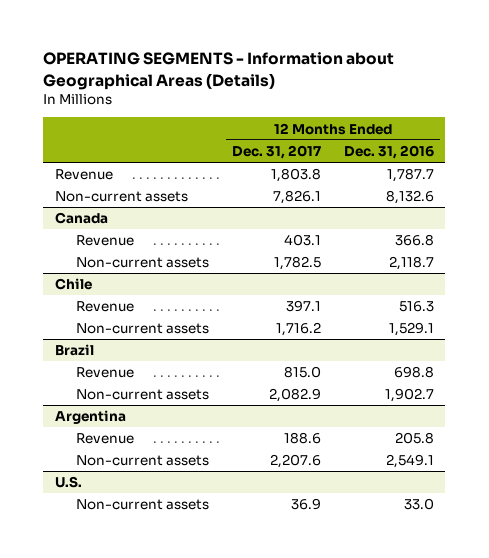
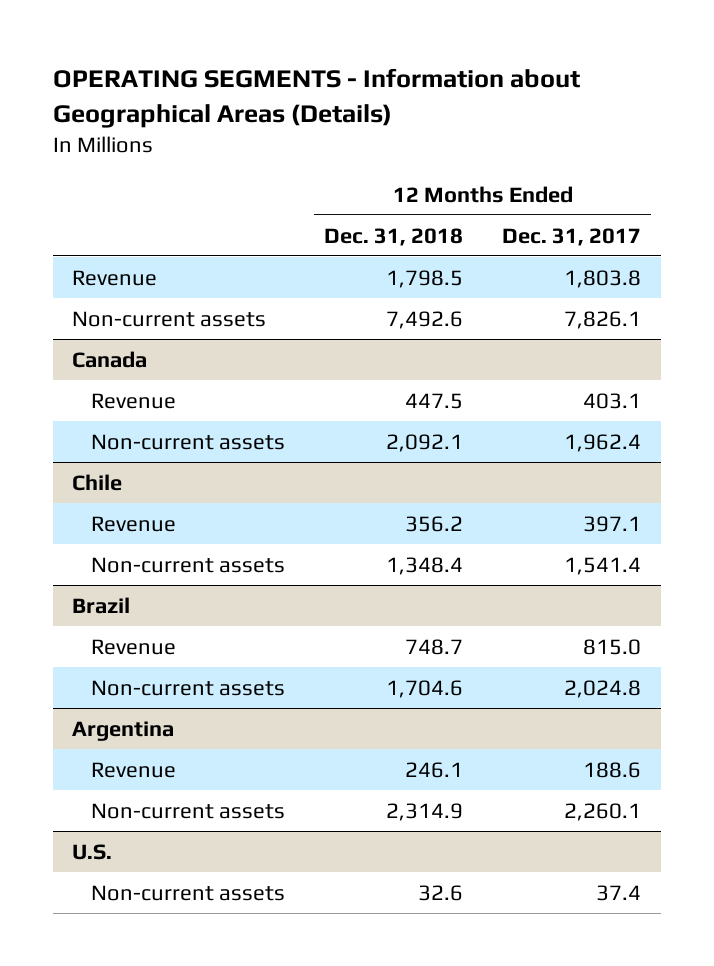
- | 12 Months Ended Dec. 31, 2017 | 12 Months Ended Dec. 31, 2016
+ | 12 Months Ended Dec. 31, 2018 | 12 Months Ended Dec. 31, 2017
@ Canada
- Non-current assets | 1,782.5 | 2,118.7
+ Non-current assets | 2,092.1 | 1,962.4
@ Chile
- Non-current assets | 1,716.2 | 1,529.1
+ Non-current assets | 1,348.4 | 1,541.4
@ Brazil
- Non-current assets | 2,082.9 | 1,902.7
+ Non-current assets | 1,704.6 | 2,024.8
@ Argentina
- Non-current assets | 2,207.6 | 2,549.1
+ Non-current assets | 2,314.9 | 2,260.1
@ U.S.
- Non-current assets | 36.9 | 33.0
+ Non-current assets | 32.6 | 37.4

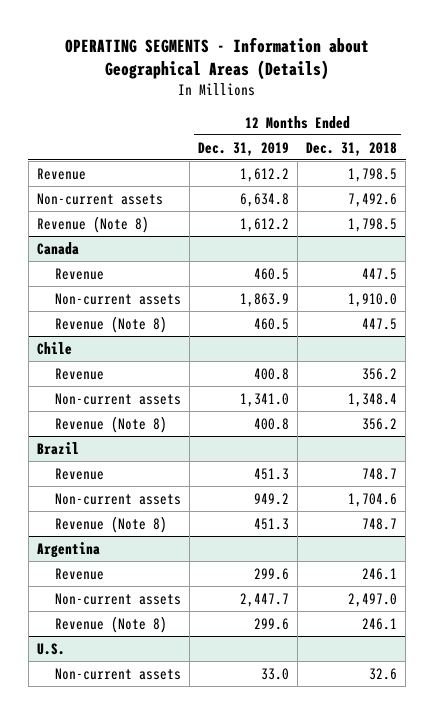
- | 12 Months Ended Dec. 31, 2018 | 12 Months Ended Dec. 31, 2017
+ | 12 Months Ended Dec. 31, 2019 | 12 Months Ended Dec. 31, 2018
+ Revenue (Note 8) | 1,612.2 | 1,798.5
@ Canada
- Non-current assets | 2,092.1 | 1,962.4
+ Non-current assets | 1,863.9 | 1,910.0
+ Revenue (Note 8) | 460.5 | 447.5
@ Chile
+ Revenue (Note 8) | 400.8 | 356.2
@ Brazil
+ Revenue (Note 8) | 451.3 | 748.7
@ Argentina
- Non-current assets | 2,314.9 | 2,260.1
+ Non-current assets | 2,447.7 | 2,497.0
+ Revenue (Note 8) | 299.6 | 246.1

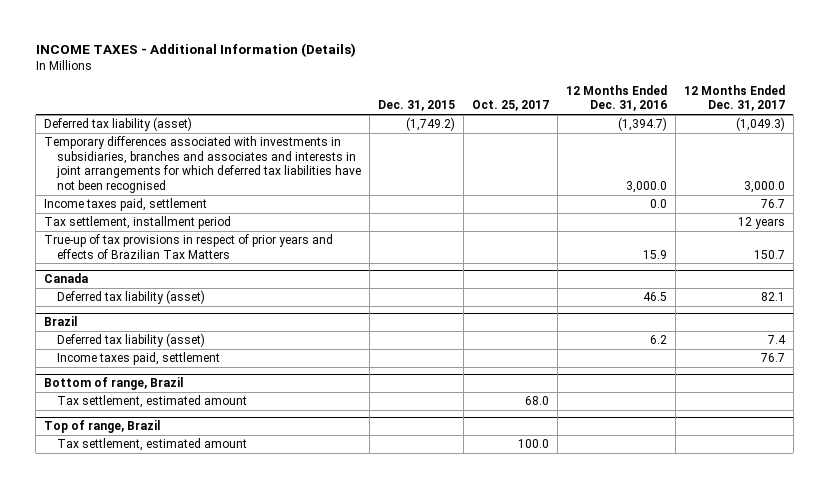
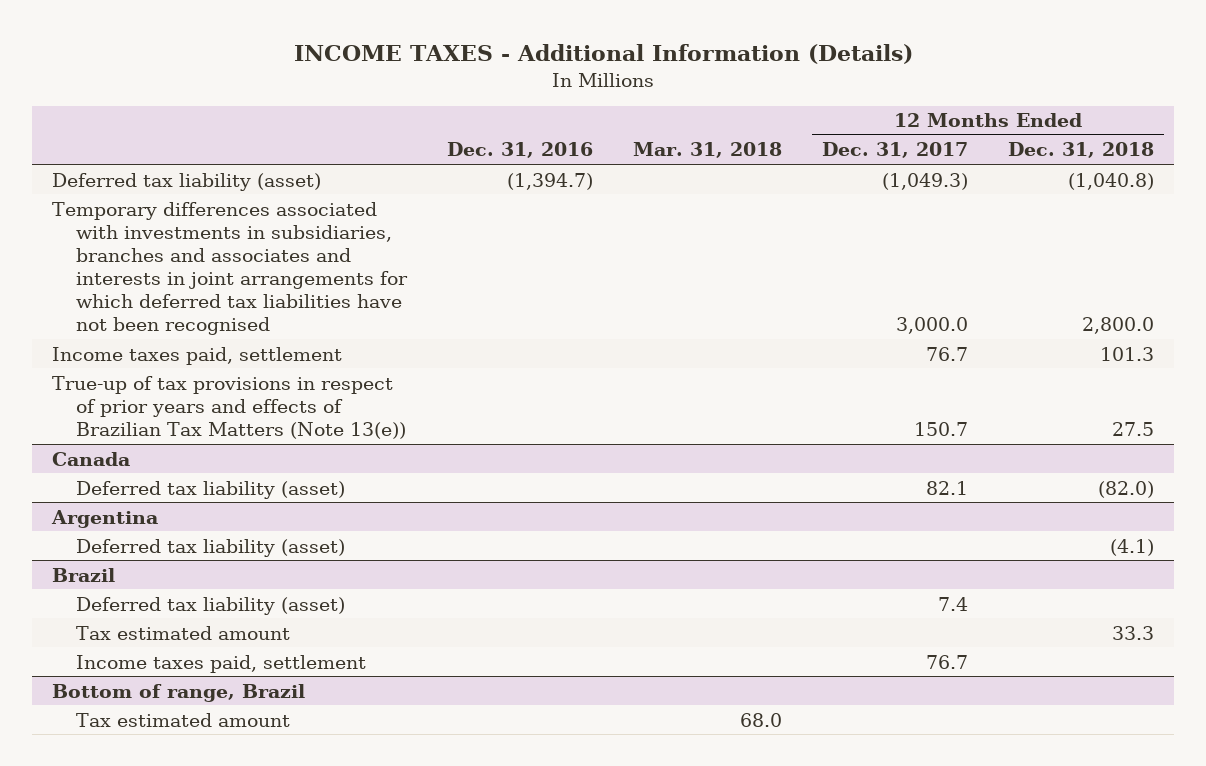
- | Dec. 31, 2015 | Oct. 25, 2017 | 12 Months Ended Dec. 31, 2016 | 12 Months Ended Dec. 31, 2017
+ | Dec. 31, 2016 | Mar. 31, 2018 | 12 Months Ended Dec. 31, 2017 | 12 Months Ended Dec. 31, 2018
- Tax settlement, installment period | | | | 12 years
- True-up of tax provisions in respect of prior years and effects of Brazilian Tax Matters | | | 15.9 | 150.7
+ True-up of tax provisions in respect of prior years and effects of Brazilian Tax Matters (Note 13(e)) | | | 150.7 | 27.5
+ Argentina
+ Deferred tax liability (asset) | | | | (4.1)
@ Brazil
+ Tax estimated amount | | | | 33.3
@ Bottom of range, Brazil
- Tax settlement, estimated amount | | 68.0 | |
- Top of range, Brazil
- Tax settlement, estimated amount | | 100.0 | |
@ Bottom of range, Brazil
+ Tax estimated amount | | 68.0 | |

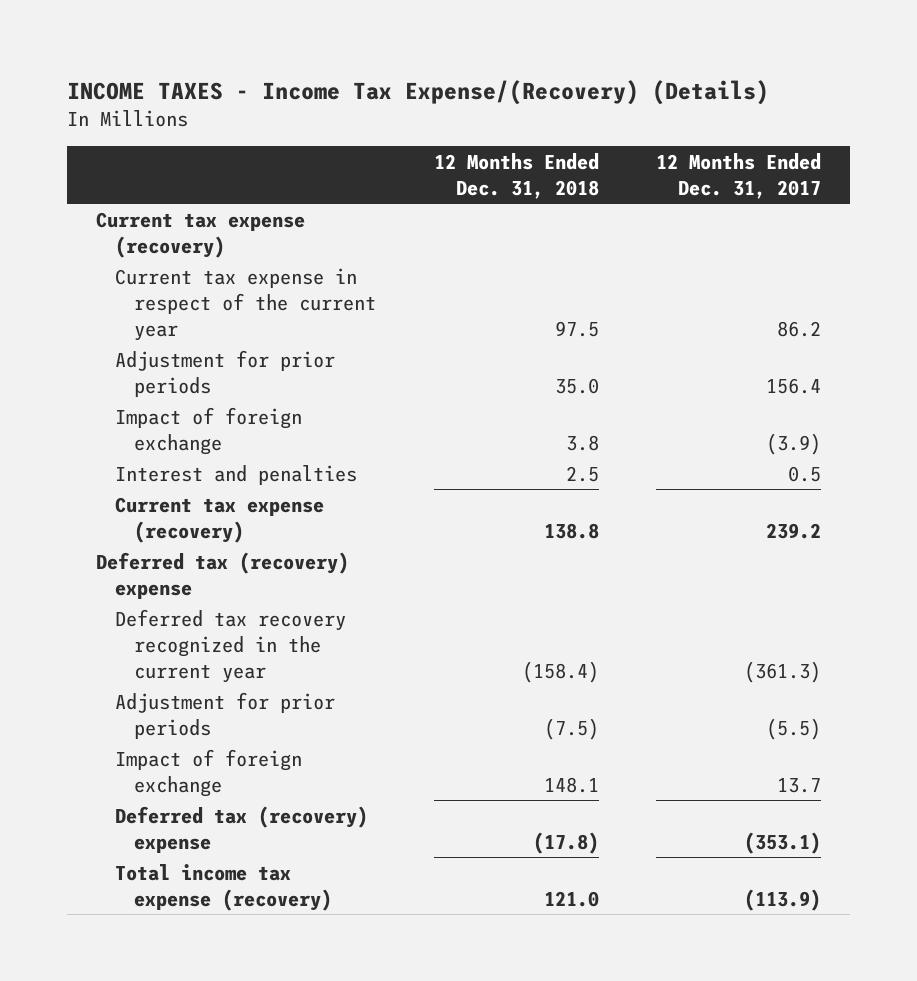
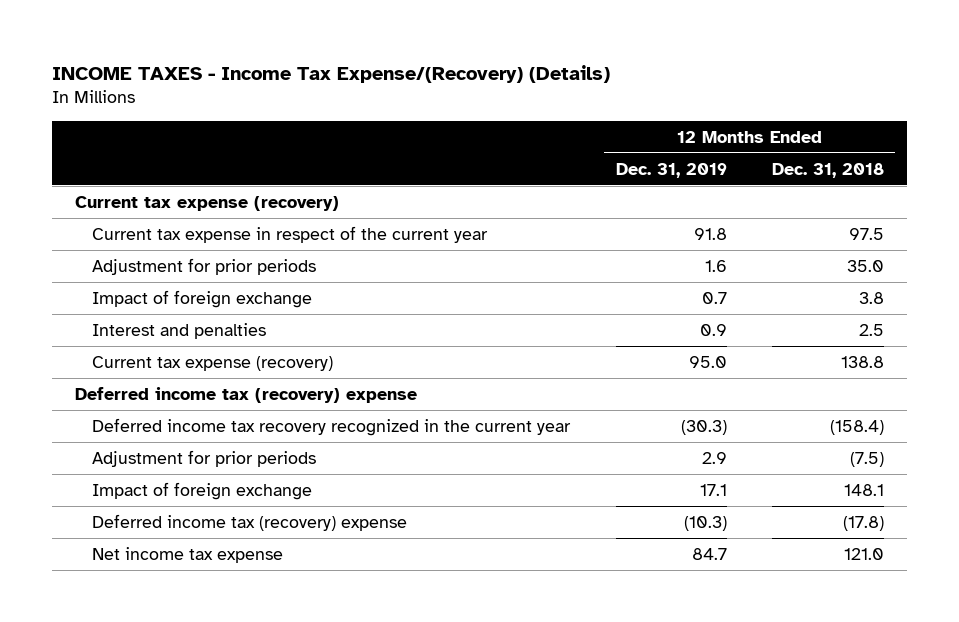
- | 12 Months Ended Dec. 31, 2018 | 12 Months Ended Dec. 31, 2017
+ | 12 Months Ended Dec. 31, 2019 | 12 Months Ended Dec. 31, 2018
- Deferred tax (recovery) expense
- Deferred tax recovery recognized in the current year | (158.4) | (361.3)
+ Deferred income tax (recovery) expense
+ Deferred income tax recovery recognized in the current year | (30.3) | (158.4)
- Deferred tax (recovery) expense | (17.8) | (353.1)
- Total income tax expense (recovery) | 121.0 | (113.9)
+ Deferred income tax (recovery) expense | (10.3) | (17.8)
+ Net income tax expense | 84.7 | 121.0

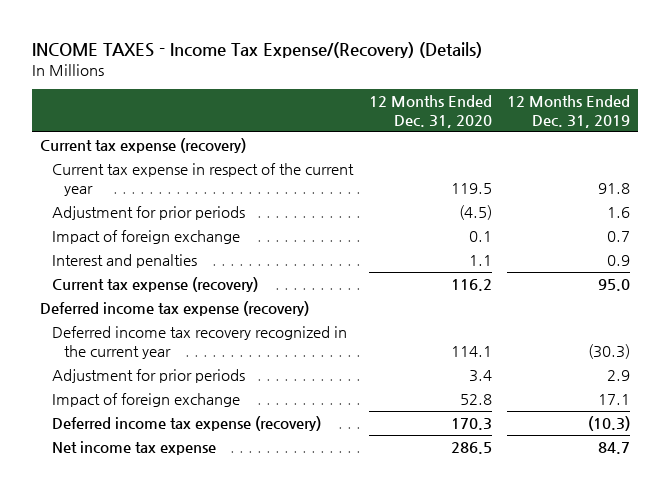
- | 12 Months Ended Dec. 31, 2019 | 12 Months Ended Dec. 31, 2018
+ | 12 Months Ended Dec. 31, 2020 | 12 Months Ended Dec. 31, 2019
- Deferred income tax (recovery) expense
+ Deferred income tax expense (recovery)
- Deferred income tax (recovery) expense | (10.3) | (17.8)
+ Deferred income tax expense (recovery) | 170.3 | (10.3)

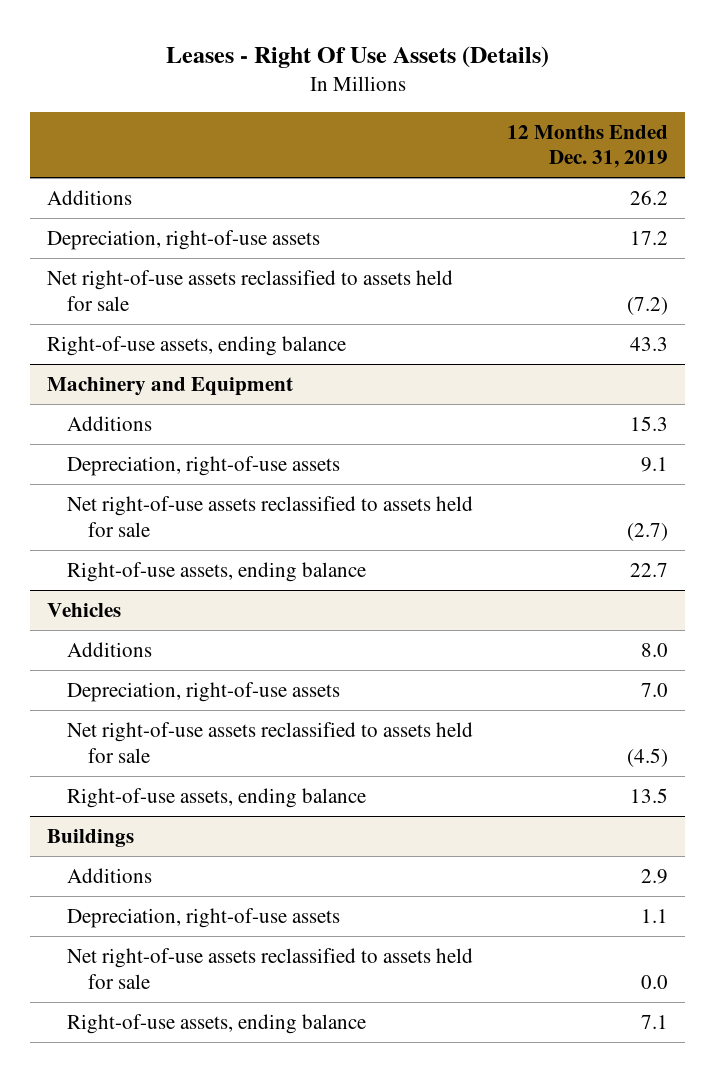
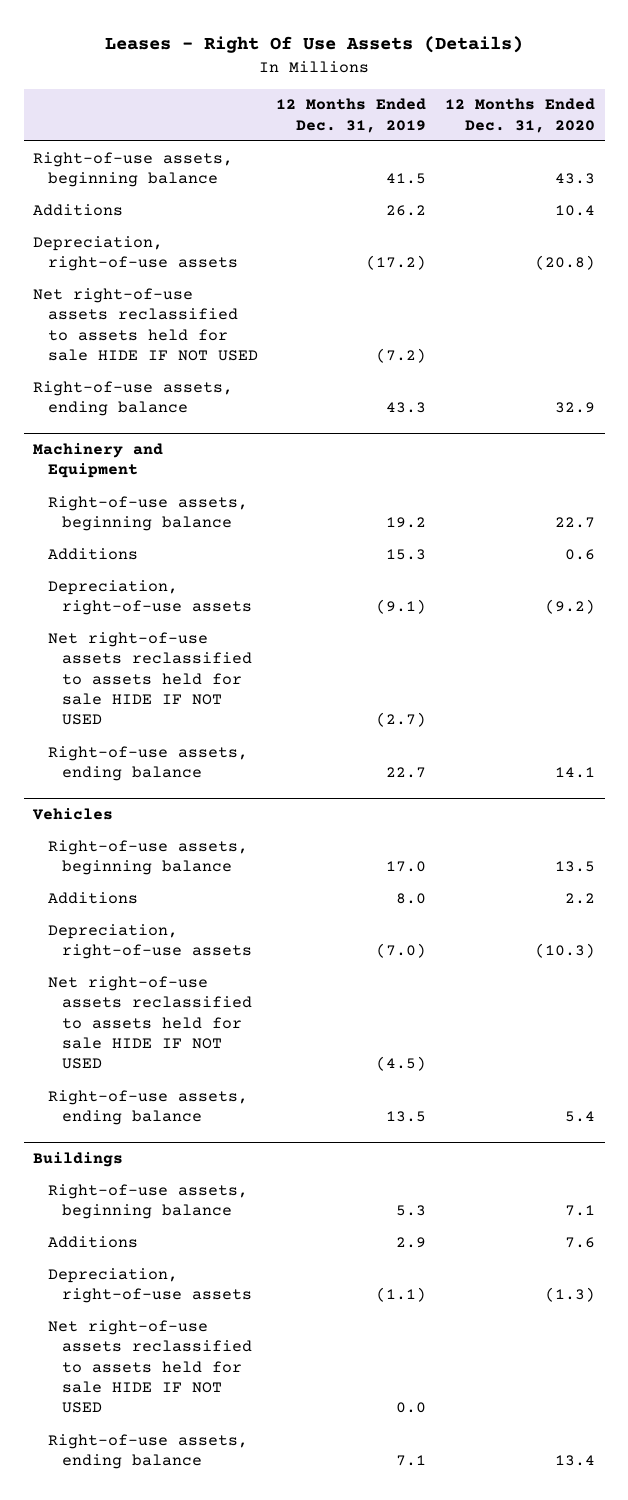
- | 12 Months Ended Dec. 31, 2019
+ | 12 Months Ended Dec. 31, 2019 | 12 Months Ended Dec. 31, 2020
+ Right-of-use assets, beginning balance | 41.5 | 43.3
- Depreciation, right-of-use assets | 17.2
- Net right-of-use assets reclassified to assets held for sale | (7.2)
+ Depreciation, right-of-use assets | (17.2) | (20.8)
+ Net right-of-use assets reclassified to assets held for sale HIDE IF NOT USED | (7.2) |
@ Machinery and Equipment
+ Right-of-use assets, beginning balance | 19.2 | 22.7
- Depreciation, right-of-use assets | 9.1
- Net right-of-use assets reclassified to assets held for sale | (2.7)
+ Depreciation, right-of-use assets | (9.1) | (9.2)
+ Net right-of-use assets reclassified to assets held for sale HIDE IF NOT USED | (2.7) |
@ Vehicles
+ Right-of-use assets, beginning balance | 17.0 | 13.5
- Depreciation, right-of-use assets | 7.0
- Net right-of-use assets reclassified to assets held for sale | (4.5)
+ Depreciation, right-of-use assets | (7.0) | (10.3)
+ Net right-of-use assets reclassified to assets held for sale HIDE IF NOT USED | (4.5) |
@ Buildings
+ Right-of-use assets, beginning balance | 5.3 | 7.1
- Depreciation, right-of-use assets | 1.1
- Net right-of-use assets reclassified to assets held for sale | 0.0
+ Depreciation, right-of-use assets | (1.1) | (1.3)
+ Net right-of-use assets reclassified to assets held for sale HIDE IF NOT USED | 0.0 |

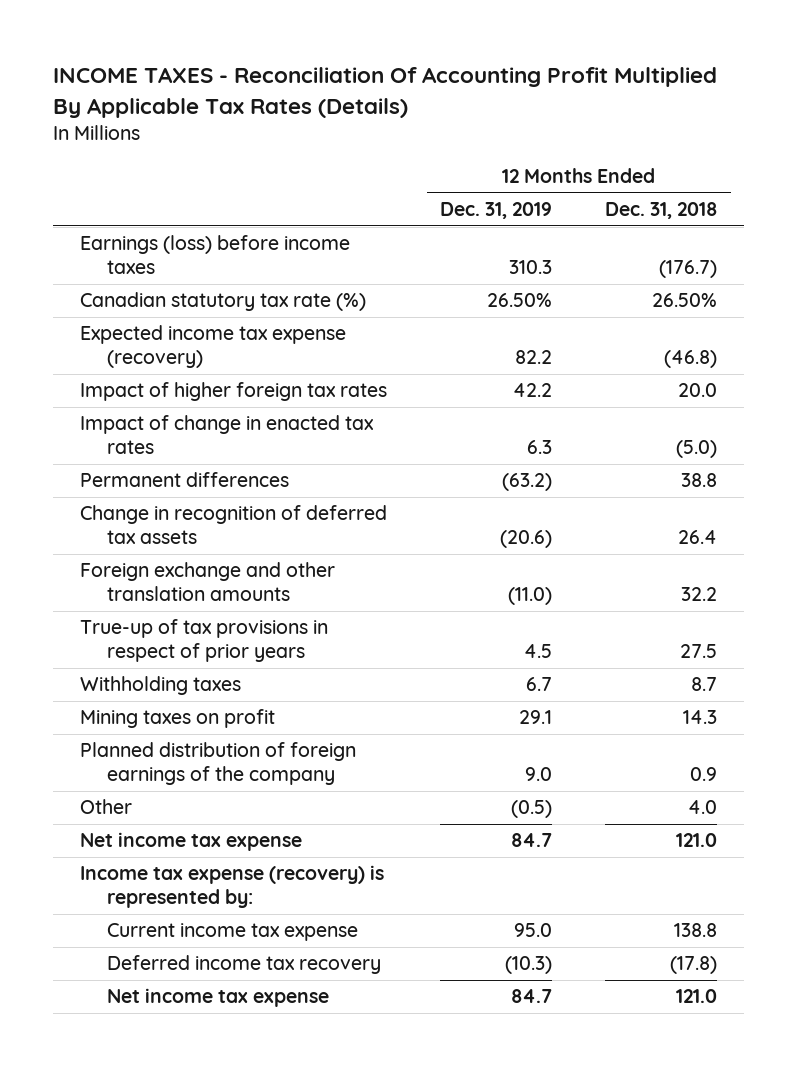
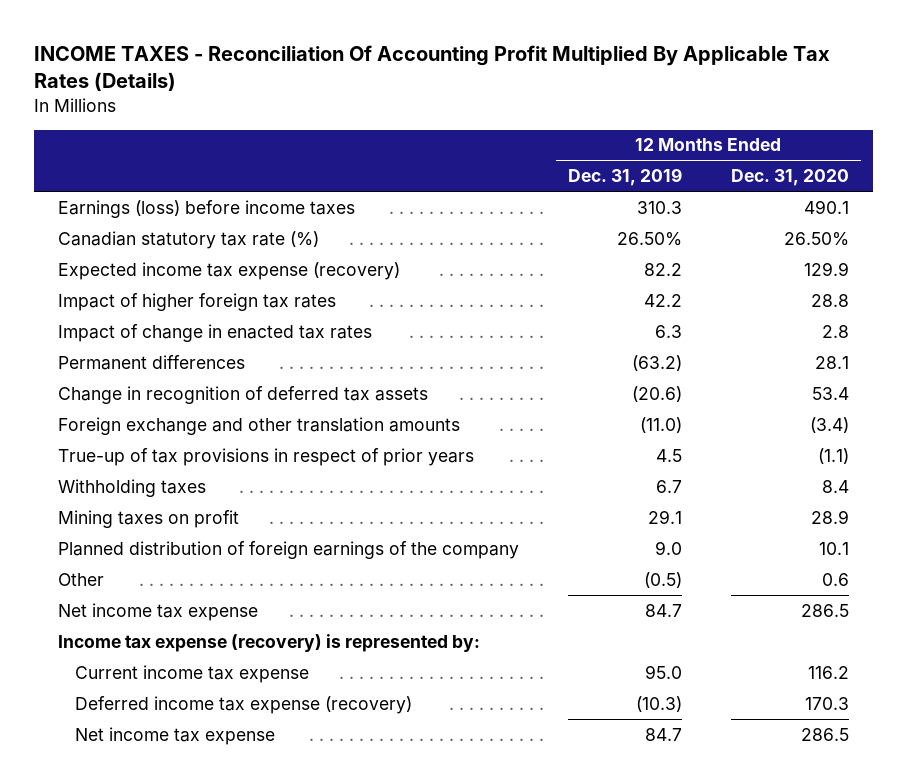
- | 12 Months Ended Dec. 31, 2019 | 12 Months Ended Dec. 31, 2018
+ | 12 Months Ended Dec. 31, 2019 | 12 Months Ended Dec. 31, 2020
- Deferred income tax recovery | (10.3) | (17.8)
+ Deferred income tax expense (recovery) | (10.3) | 170.3

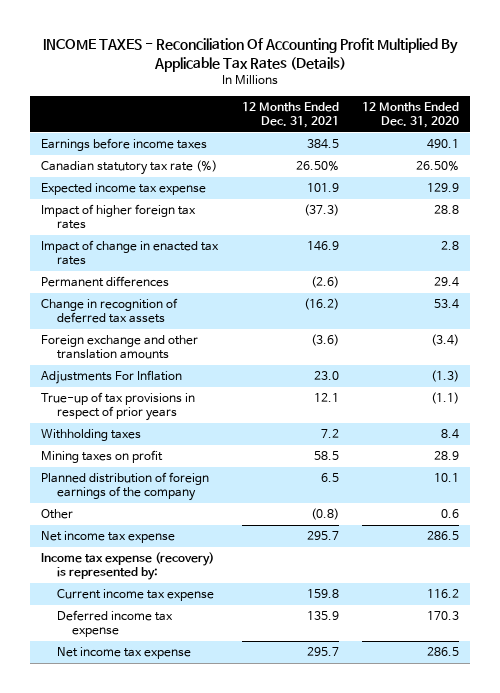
- | 12 Months Ended Dec. 31, 2019 | 12 Months Ended Dec. 31, 2020
+ | 12 Months Ended Dec. 31, 2021 | 12 Months Ended Dec. 31, 2020
- Earnings (loss) before income taxes | 310.3 | 490.1
+ Earnings before income taxes | 384.5 | 490.1
- Expected income tax expense (recovery) | 82.2 | 129.9
+ Expected income tax expense | 101.9 | 129.9
- Permanent differences | (63.2) | 28.1
+ Permanent differences | (2.6) | 29.4
+ Adjustments For Inflation | 23.0 | (1.3)
- Deferred income tax expense (recovery) | (10.3) | 170.3
+ Deferred income tax expense | 135.9 | 170.3

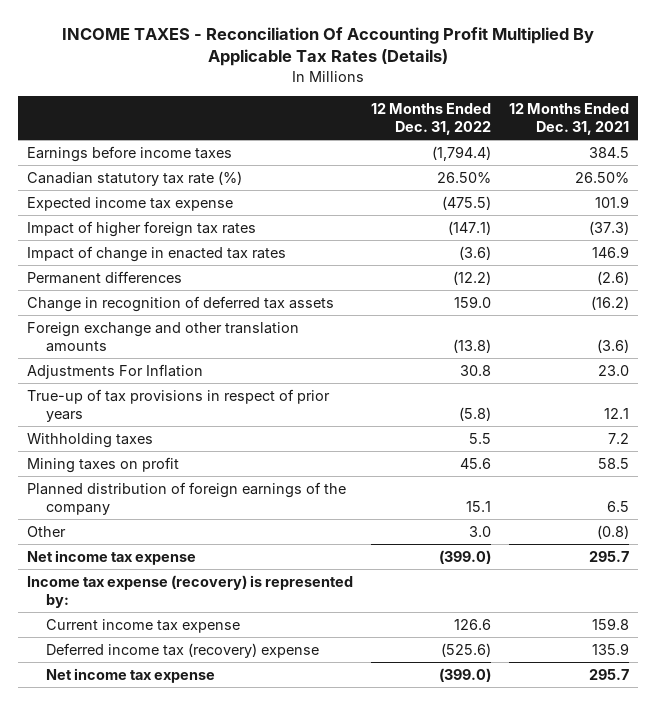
- | 12 Months Ended Dec. 31, 2021 | 12 Months Ended Dec. 31, 2020
+ | 12 Months Ended Dec. 31, 2022 | 12 Months Ended Dec. 31, 2021
- Deferred income tax expense | 135.9 | 170.3
+ Deferred income tax (recovery) expense | (525.6) | 135.9

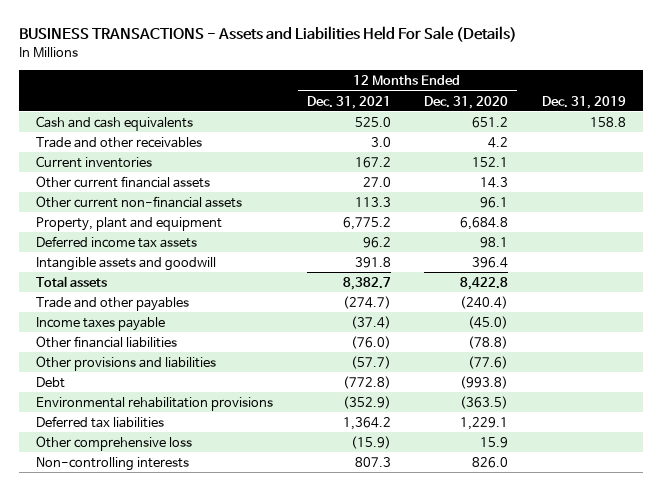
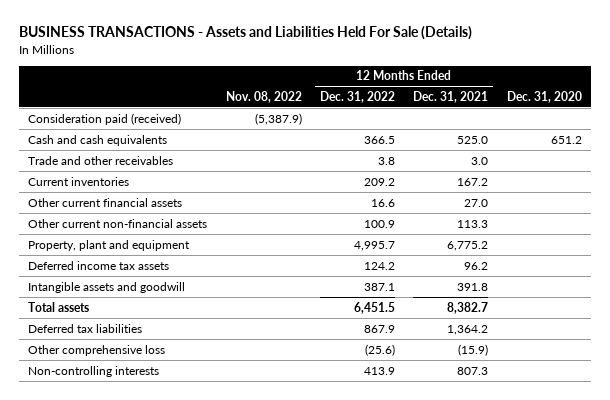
- | 12 Months Ended Dec. 31, 2021 | 12 Months Ended Dec. 31, 2020 | Dec. 31, 2019
+ | Nov. 08, 2022 | 12 Months Ended Dec. 31, 2022 | 12 Months Ended Dec. 31, 2021 | Dec. 31, 2020
+ Consideration paid (received) | (5,387.9) | | |
- Trade and other payables | (274.7) | (240.4) |
- Income taxes payable | (37.4) | (45.0) |
- Other financial liabilities | (76.0) | (78.8) |
- Other provisions and liabilities | (57.7) | (77.6) |
- Debt | (772.8) | (993.8) |
- Environmental rehabilitation provisions | (352.9) | (363.5) |

